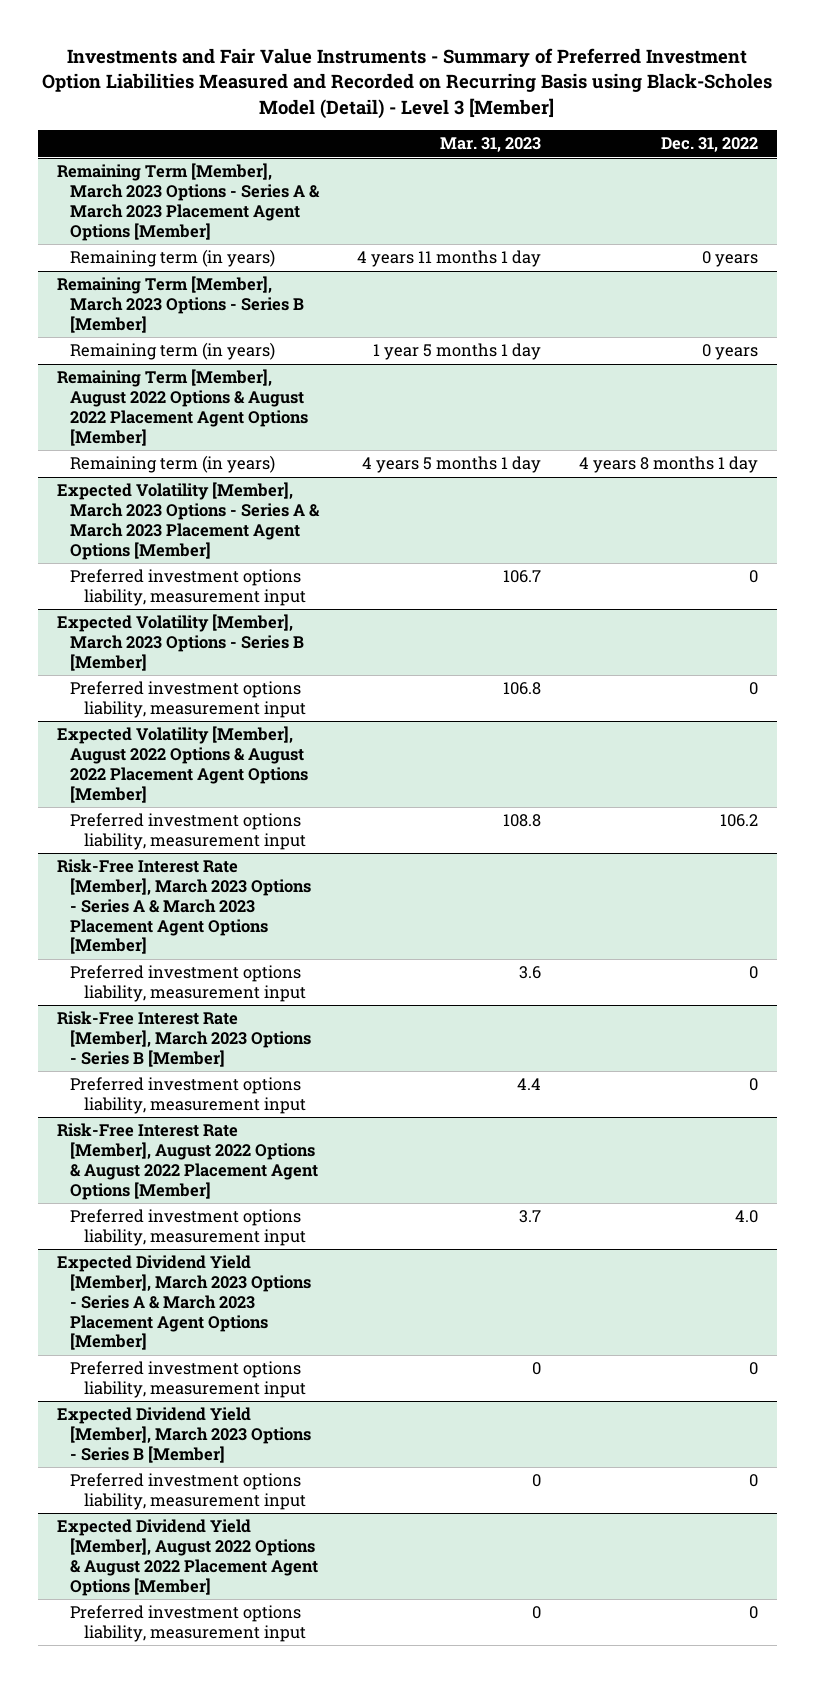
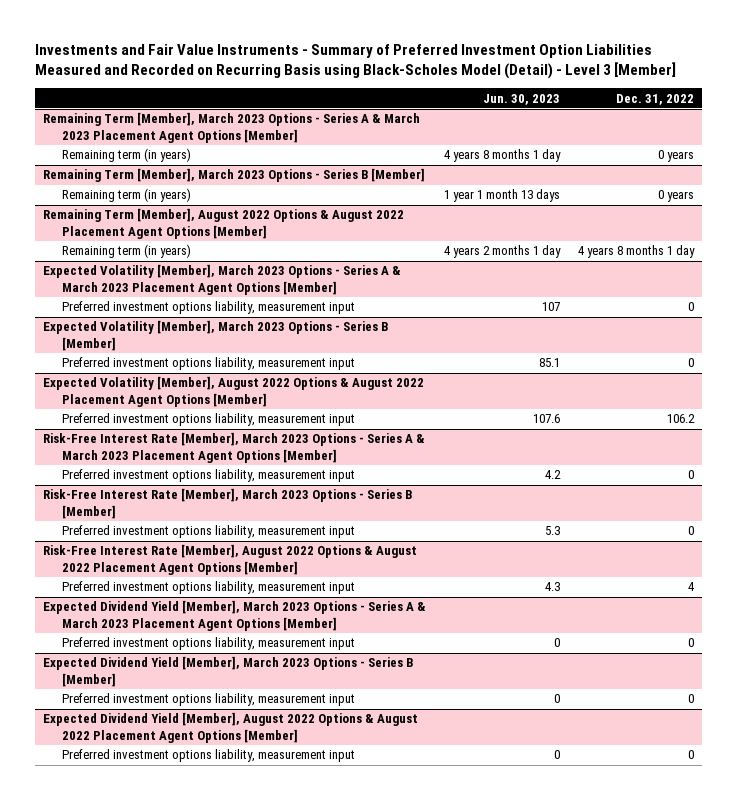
- | Mar. 31, 2023 | Dec. 31, 2022
+ | Jun. 30, 2023 | Dec. 31, 2022
@ Risk-Free Interest Rate [Member], August 2022 Options & August 2022 Placement Agent Options [Member]
- Preferred investment options liability, measurement input | 3.7 | 4.0
+ Preferred investment options liability, measurement input | 4.3 | 4

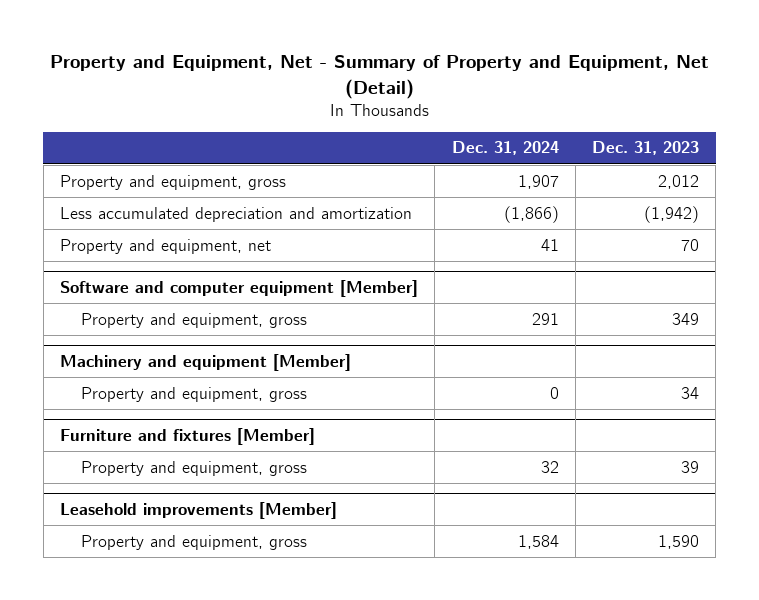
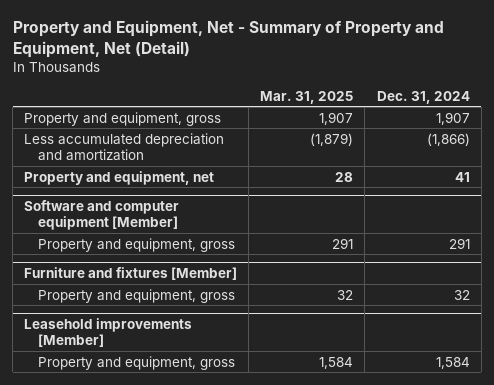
- | Dec. 31, 2024 | Dec. 31, 2023
+ | Mar. 31, 2025 | Dec. 31, 2024
- Machinery and equipment [Member]
- Property and equipment, gross | 0 | 34

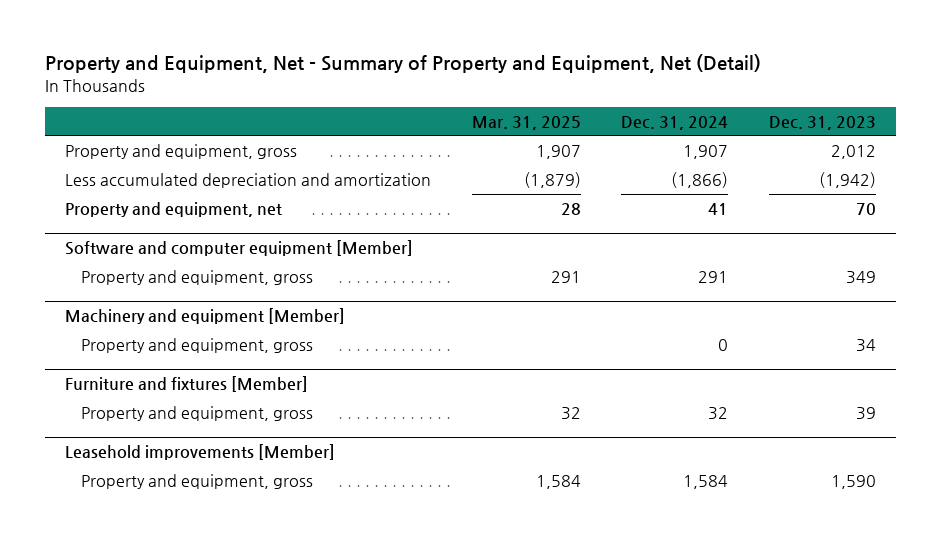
- | Mar. 31, 2025 | Dec. 31, 2024
+ | Mar. 31, 2025 | Dec. 31, 2024 | Dec. 31, 2023
+ Machinery and equipment [Member]
+ Property and equipment, gross | | 0 | 34

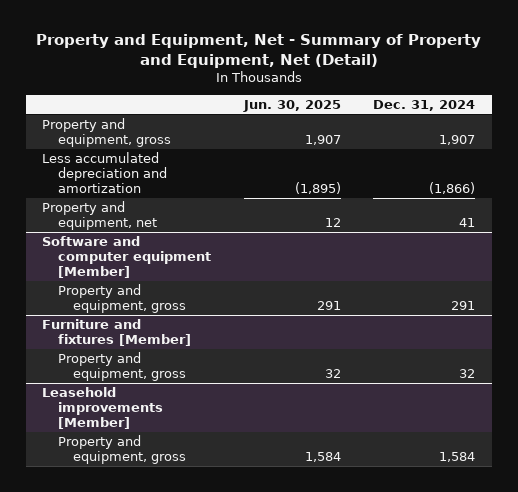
- | Mar. 31, 2025 | Dec. 31, 2024 | Dec. 31, 2023
+ | Jun. 30, 2025 | Dec. 31, 2024
- Machinery and equipment [Member]
- Property and equipment, gross | | 0 | 34

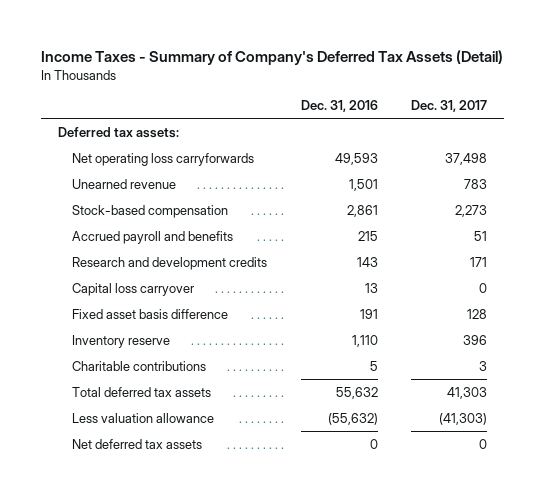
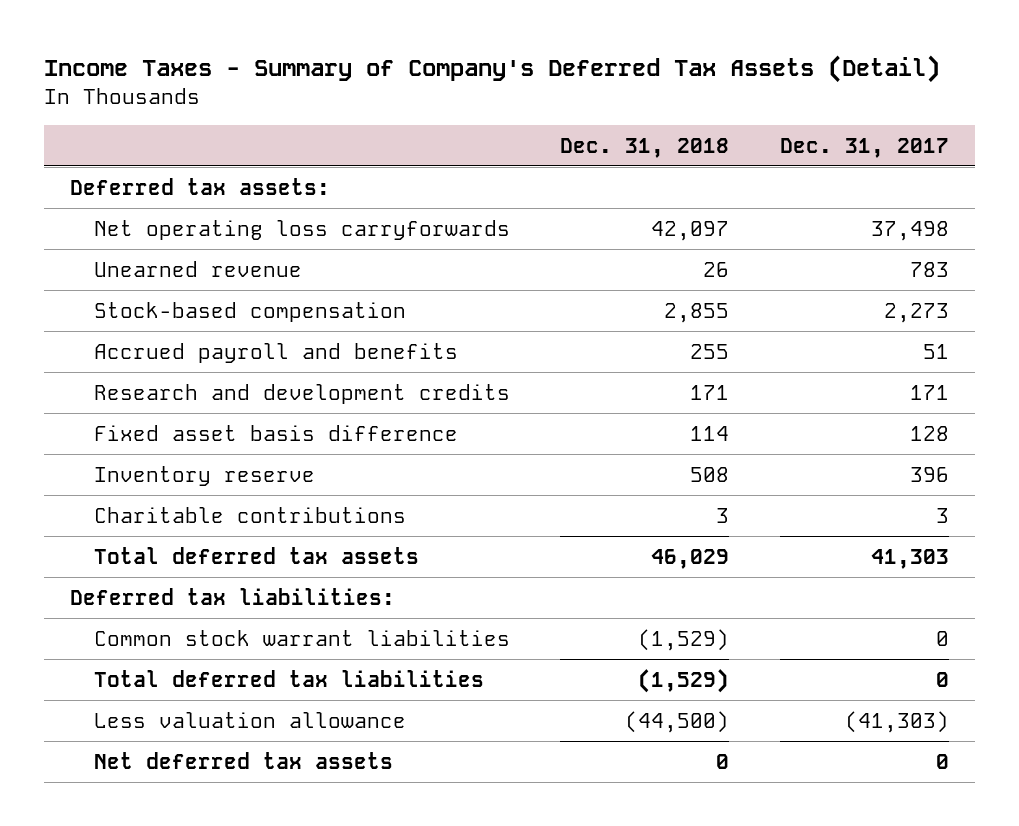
- | Dec. 31, 2016 | Dec. 31, 2017
+ | Dec. 31, 2018 | Dec. 31, 2017
- Capital loss carryover | 13 | 0
+ Deferred tax liabilities:
+ Common stock warrant liabilities | (1,529) | 0
+ Total deferred tax liabilities | (1,529) | 0

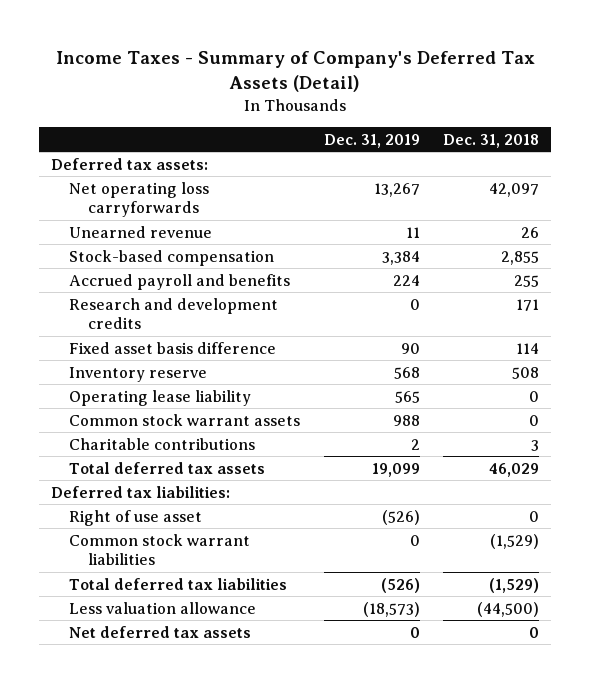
- | Dec. 31, 2018 | Dec. 31, 2017
+ | Dec. 31, 2019 | Dec. 31, 2018
+ Operating lease liability | 565 | 0
+ Common stock warrant assets | 988 | 0
+ Right of use asset | (526) | 0

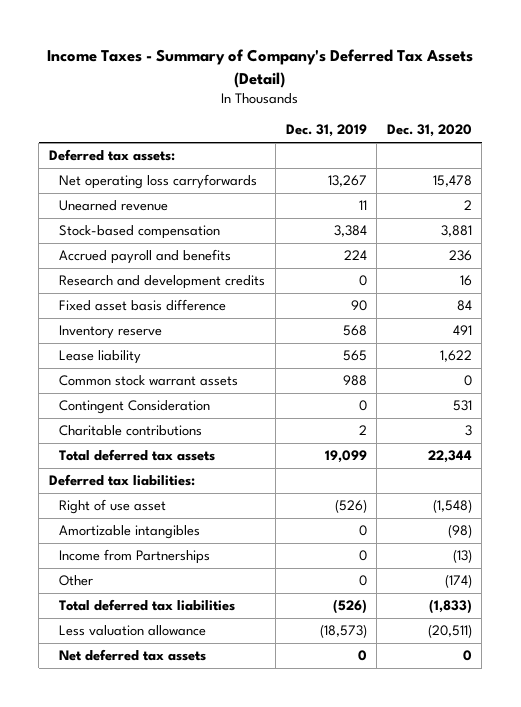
- | Dec. 31, 2019 | Dec. 31, 2018
+ | Dec. 31, 2019 | Dec. 31, 2020
- Operating lease liability | 565 | 0
+ Lease liability | 565 | 1,622
+ Contingent Consideration | 0 | 531
- Common stock warrant liabilities | 0 | (1,529)
+ Amortizable intangibles | 0 | (98)
+ Income from Partnerships | 0 | (13)
+ Other | 0 | (174)

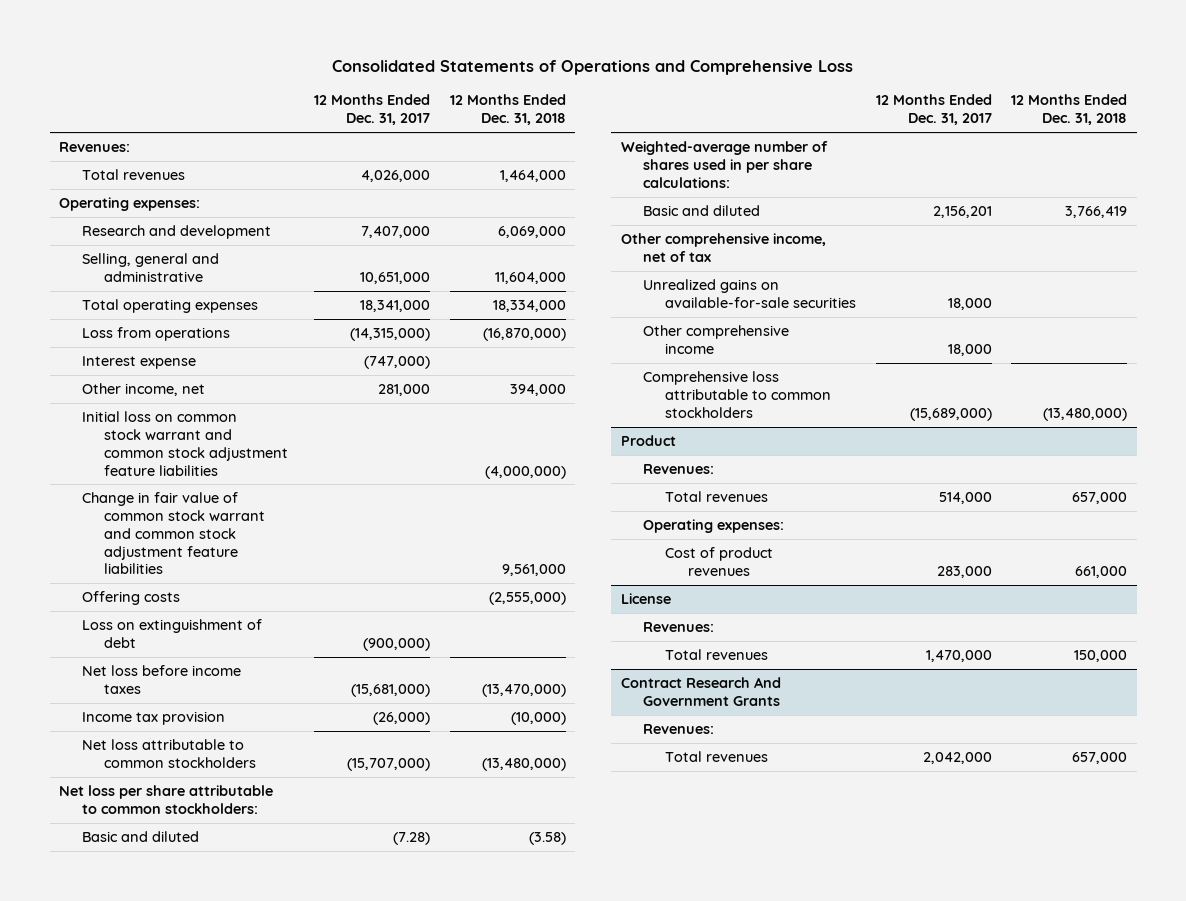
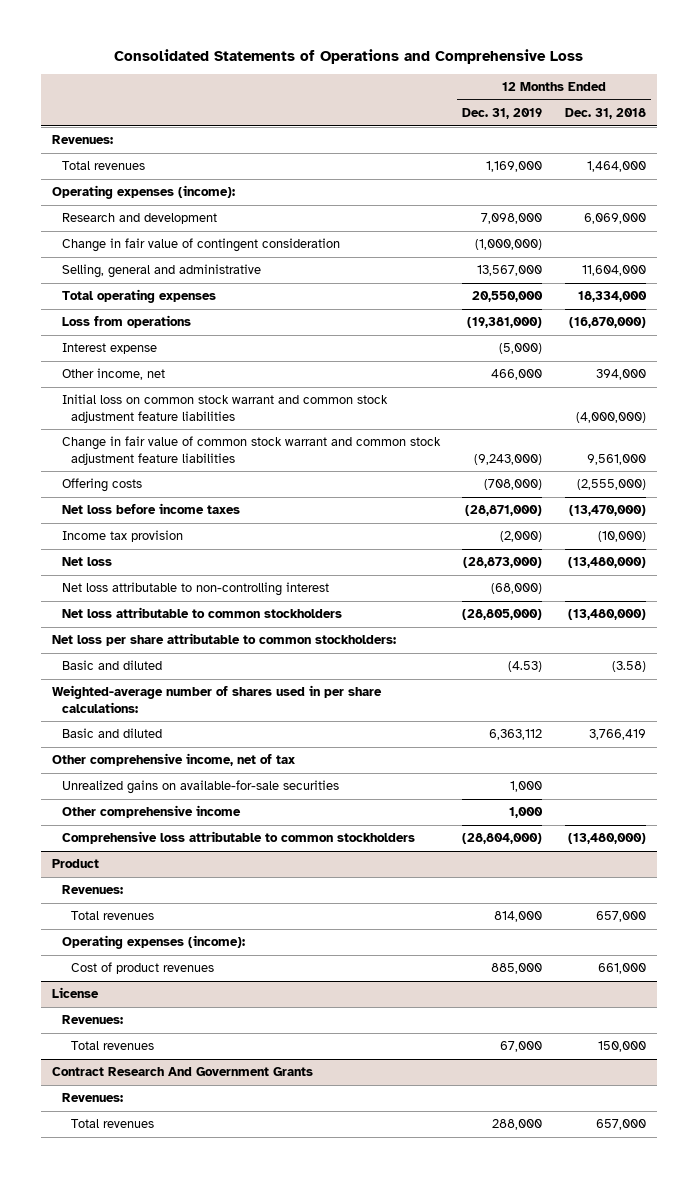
- | 12 Months Ended Dec. 31, 2017 | 12 Months Ended Dec. 31, 2018
+ | 12 Months Ended Dec. 31, 2019 | 12 Months Ended Dec. 31, 2018
- Operating expenses:
+ Operating expenses (income):
+ Change in fair value of contingent consideration | (1,000,000) |
- Loss on extinguishment of debt | (900,000) |
+ Net loss | (28,873,000) | (13,480,000)
+ Net loss attributable to non-controlling interest | (68,000) |
@ Product
- Operating expenses:
+ Operating expenses (income):

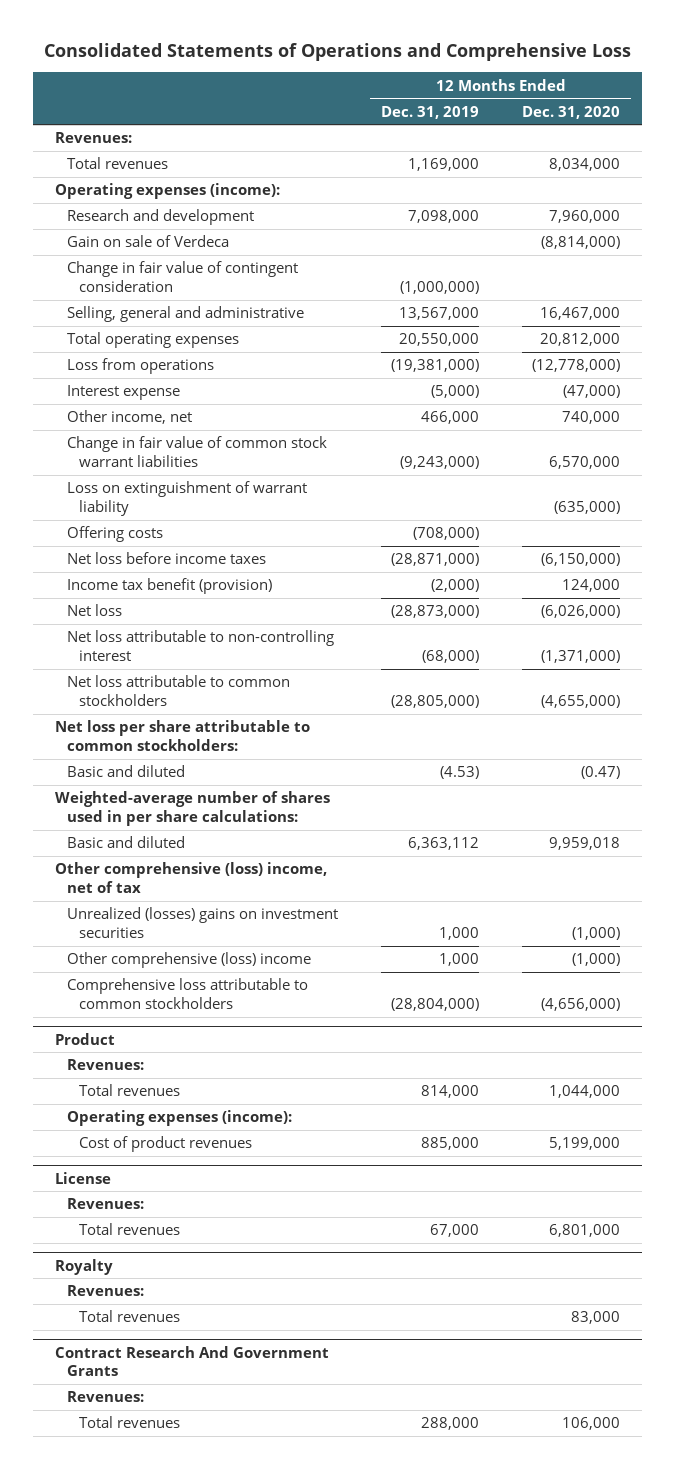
- | 12 Months Ended Dec. 31, 2019 | 12 Months Ended Dec. 31, 2018
+ | 12 Months Ended Dec. 31, 2019 | 12 Months Ended Dec. 31, 2020
+ Gain on sale of Verdeca | | (8,814,000)
- Initial loss on common stock warrant and common stock adjustment feature liabilities | | (4,000,000)
- Change in fair value of common stock warrant and common stock adjustment feature liabilities | (9,243,000) | 9,561,000
+ Change in fair value of common stock warrant liabilities | (9,243,000) | 6,570,000
+ Loss on extinguishment of warrant liability | | (635,000)
- Income tax provision | (2,000) | (10,000)
+ Income tax benefit (provision) | (2,000) | 124,000
- Other comprehensive income, net of tax
- Unrealized gains on available-for-sale securities | 1,000 |
- Other comprehensive income | 1,000 |
+ Other comprehensive (loss) income, net of tax
+ Unrealized (losses) gains on investment securities | 1,000 | (1,000)
+ Other comprehensive (loss) income | 1,000 | (1,000)
+ Royalty
+ Revenues:
+ Total revenues | | 83,000

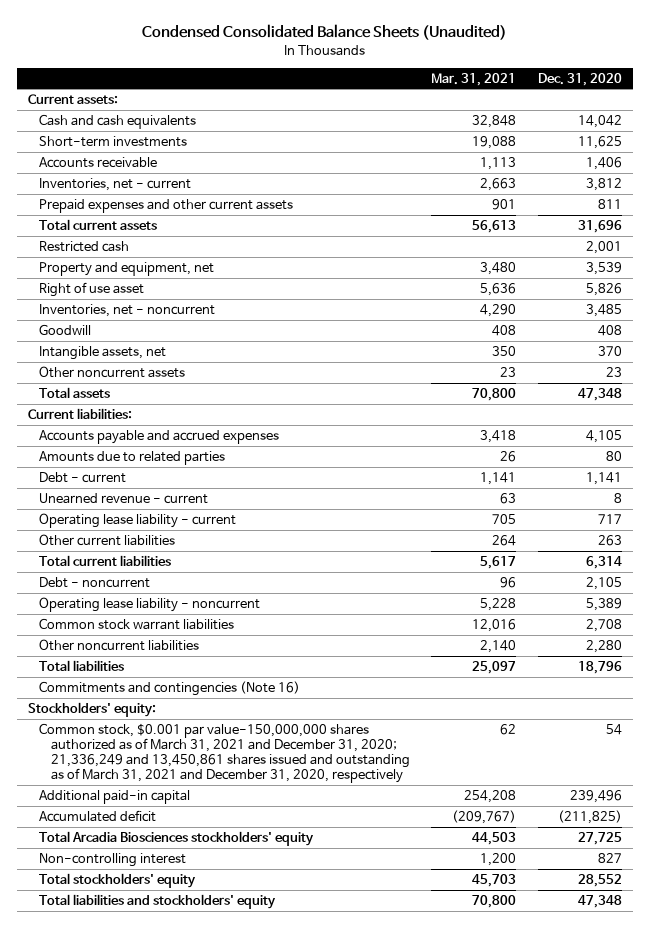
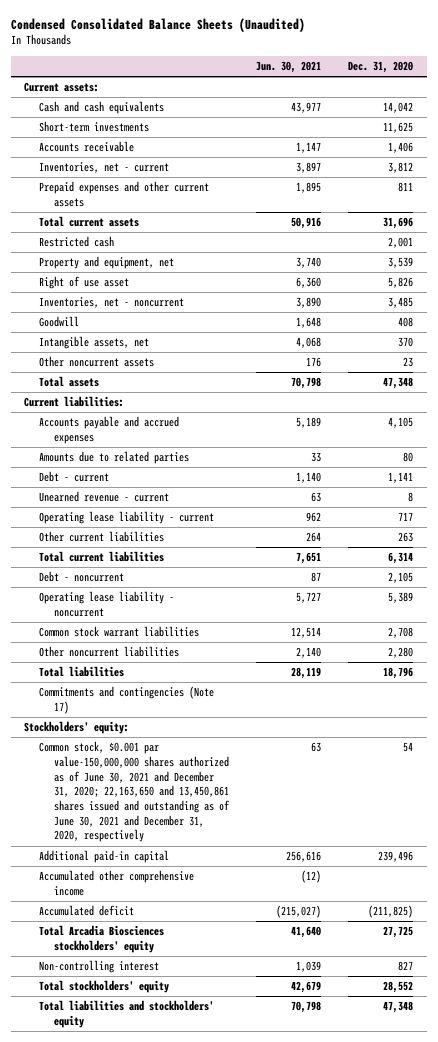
- | Mar. 31, 2021 | Dec. 31, 2020
+ | Jun. 30, 2021 | Dec. 31, 2020
- Commitments and contingencies (Note 16)
+ Commitments and contingencies (Note 17)
- Common stock, $0.001 par value-150,000,000 shares authorized as of March 31, 2021 and December 31, 2020; 21,336,249 and 13,450,861 shares issued and outstanding as of March 31, 2021 and December 31, 2020, respectively | 62 | 54
+ Common stock, $0.001 par value-150,000,000 shares authorized as of June 30, 2021 and December 31, 2020; 22,163,650 and 13,450,861 shares issued and outstanding as of June 30, 2021 and December 31, 2020, respectively | 63 | 54
+ Accumulated other comprehensive income | (12) |

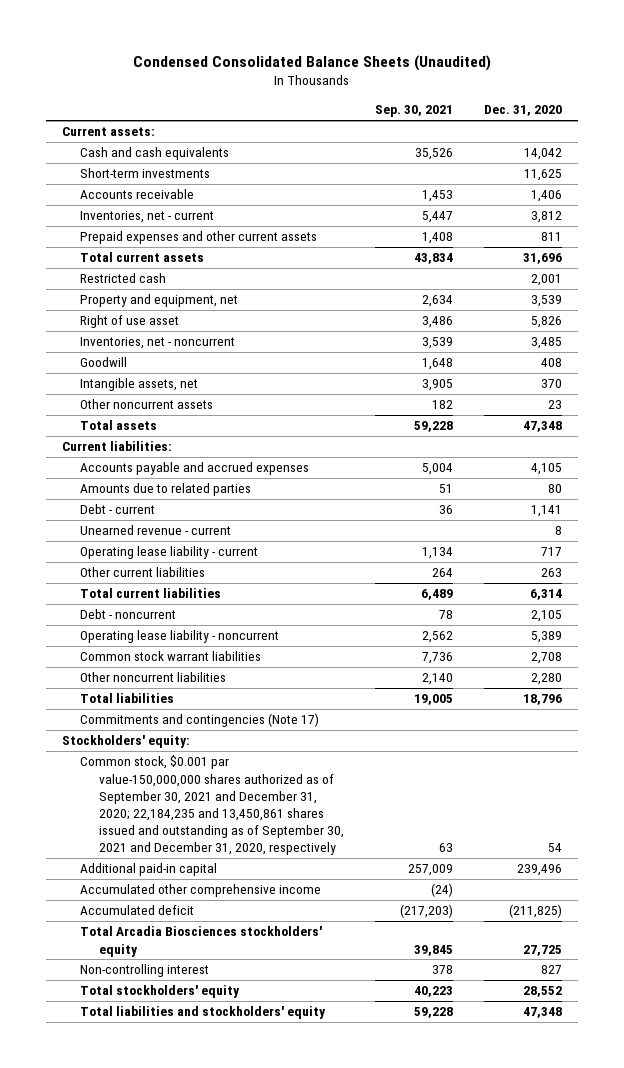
- | Jun. 30, 2021 | Dec. 31, 2020
+ | Sep. 30, 2021 | Dec. 31, 2020
- Common stock, $0.001 par value-150,000,000 shares authorized as of June 30, 2021 and December 31, 2020; 22,163,650 and 13,450,861 shares issued and outstanding as of June 30, 2021 and December 31, 2020, respectively | 63 | 54
+ Common stock, $0.001 par value-150,000,000 shares authorized as of September 30, 2021 and December 31, 2020; 22,184,235 and 13,450,861 shares issued and outstanding as of September 30, 2021 and December 31, 2020, respectively | 63 | 54

